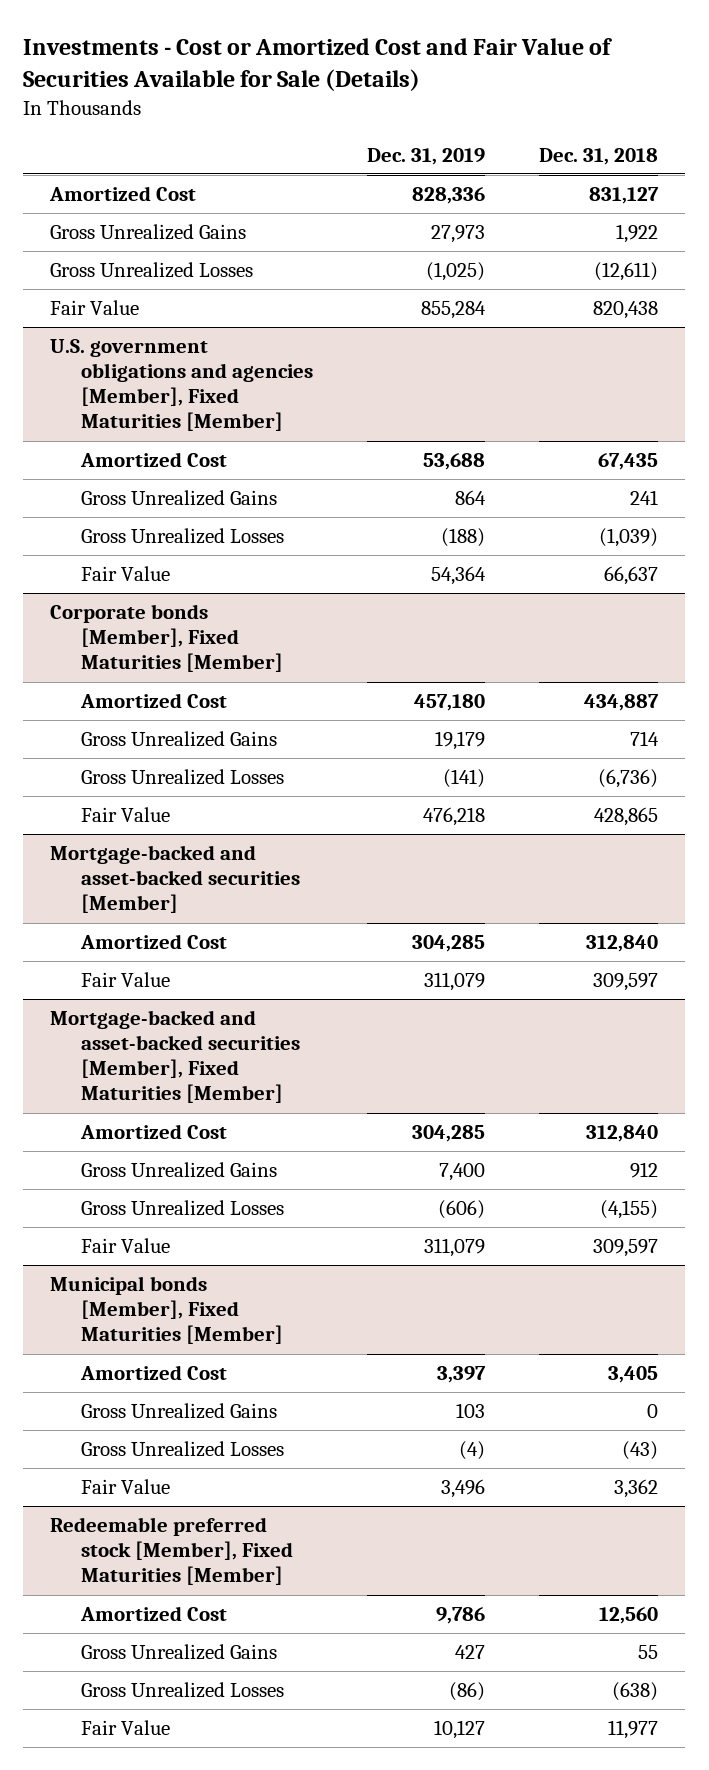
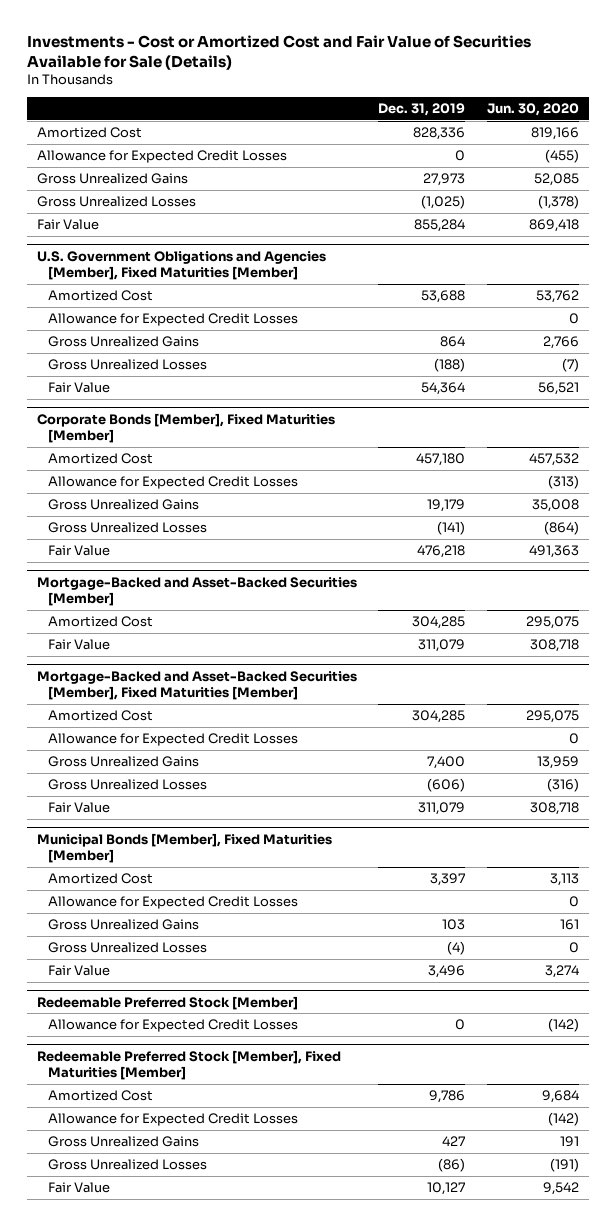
- | Dec. 31, 2019 | Dec. 31, 2018
+ | Dec. 31, 2019 | Jun. 30, 2020
+ Allowance for Expected Credit Losses | 0 | (455)
- U.S. government obligations and agencies [Member], Fixed Maturities [Member]
+ U.S. Government Obligations and Agencies [Member], Fixed Maturities [Member]
+ Allowance for Expected Credit Losses | | 0
- Corporate bonds [Member], Fixed Maturities [Member]
+ Corporate Bonds [Member], Fixed Maturities [Member]
+ Allowance for Expected Credit Losses | | (313)
- Mortgage-backed and asset-backed securities [Member]
+ Mortgage-Backed and Asset-Backed Securities [Member]
- Mortgage-backed and asset-backed securities [Member], Fixed Maturities [Member]
+ Mortgage-Backed and Asset-Backed Securities [Member], Fixed Maturities [Member]
+ Allowance for Expected Credit Losses | | 0
- Municipal bonds [Member], Fixed Maturities [Member]
+ Municipal Bonds [Member], Fixed Maturities [Member]
+ Allowance for Expected Credit Losses | | 0
- Redeemable preferred stock [Member], Fixed Maturities [Member]
+ Redeemable Preferred Stock [Member]
+ Allowance for Expected Credit Losses | 0 | (142)
+ Redeemable Preferred Stock [Member], Fixed Maturities [Member]
+ Allowance for Expected Credit Losses | | (142)

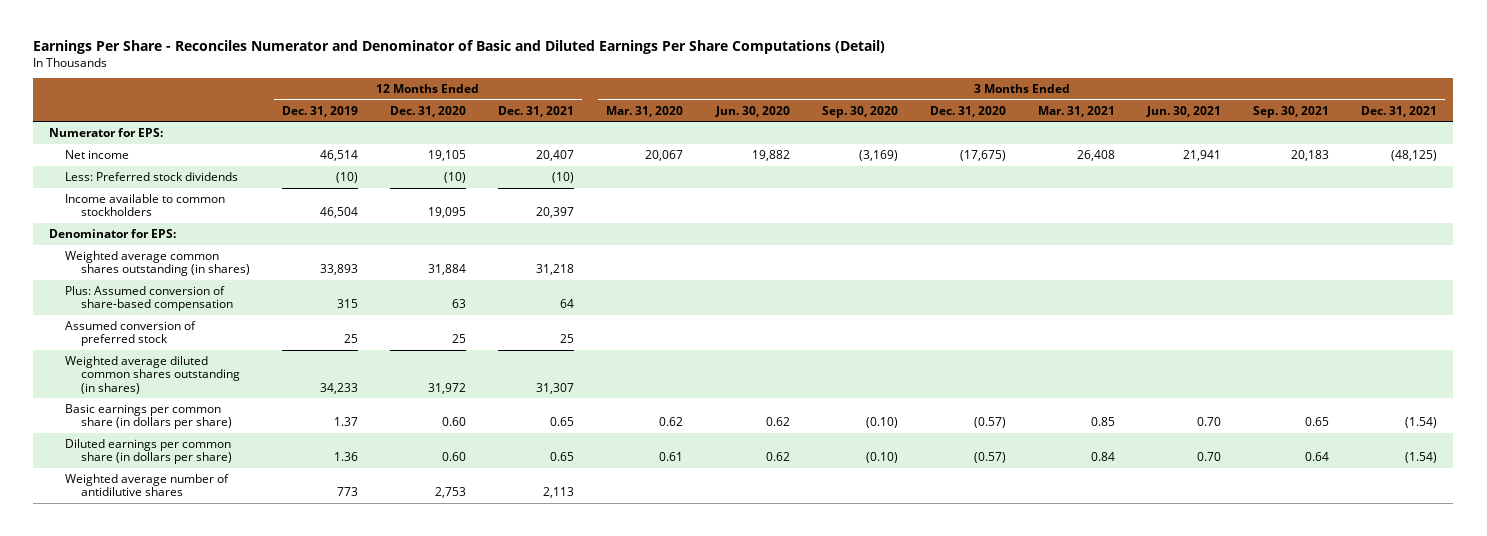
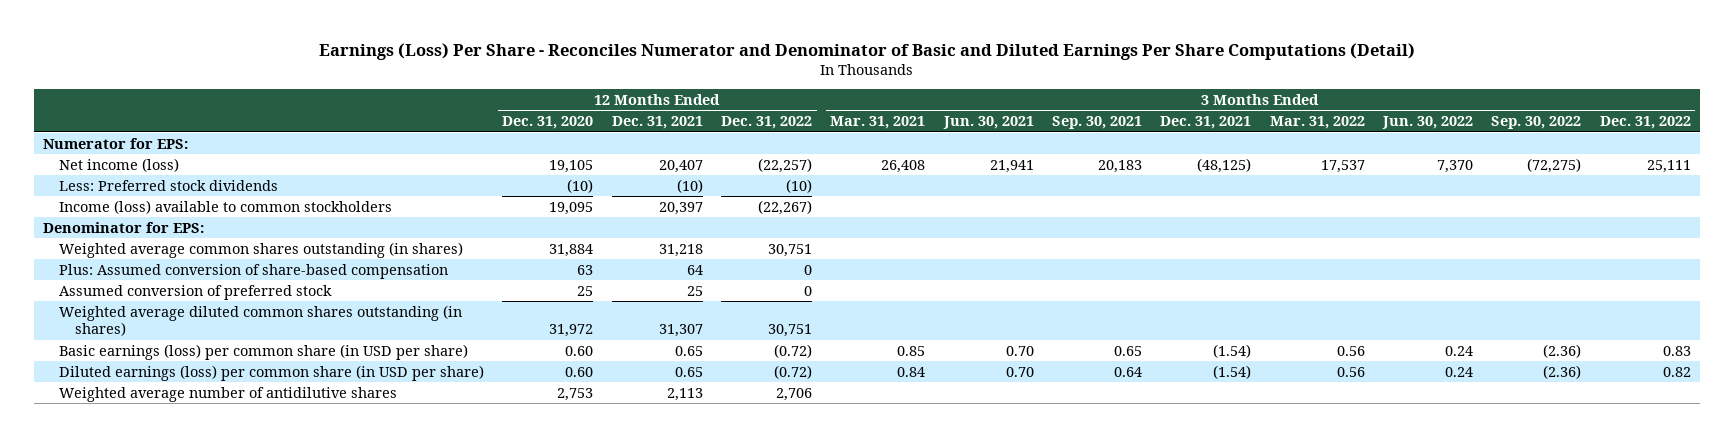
- Earnings Per Share - Reconciles Numerator and Denominator of Basic and Diluted Earnings Per Share Computations (Detail)
+ Earnings (Loss) Per Share - Reconciles Numerator and Denominator of Basic and Diluted Earnings Per Share Computations (Detail)
- | 12 Months Ended Dec. 31, 2019 | 12 Months Ended Dec. 31, 2020 | 12 Months Ended Dec. 31, 2021 | 3 Months Ended Mar. 31, 2020 | 3 Months Ended Jun. 30, 2020 | 3 Months Ended Sep. 30, 2020 | 3 Months Ended Dec. 31, 2020 | 3 Months Ended Mar. 31, 2021 | 3 Months Ended Jun. 30, 2021 | 3 Months Ended Sep. 30, 2021 | 3 Months Ended Dec. 31, 2021
+ | 12 Months Ended Dec. 31, 2020 | 12 Months Ended Dec. 31, 2021 | 12 Months Ended Dec. 31, 2022 | 3 Months Ended Mar. 31, 2021 | 3 Months Ended Jun. 30, 2021 | 3 Months Ended Sep. 30, 2021 | 3 Months Ended Dec. 31, 2021 | 3 Months Ended Mar. 31, 2022 | 3 Months Ended Jun. 30, 2022 | 3 Months Ended Sep. 30, 2022 | 3 Months Ended Dec. 31, 2022
- Net income | 46,514 | 19,105 | 20,407 | 20,067 | 19,882 | (3,169) | (17,675) | 26,408 | 21,941 | 20,183 | (48,125)
+ Net income (loss) | 19,105 | 20,407 | (22,257) | 26,408 | 21,941 | 20,183 | (48,125) | 17,537 | 7,370 | (72,275) | 25,111
- Income available to common stockholders | 46,504 | 19,095 | 20,397 | | | | | | | |
+ Income (loss) available to common stockholders | 19,095 | 20,397 | (22,267) | | | | | | | |
- Basic earnings per common share (in dollars per share) | 1.37 | 0.60 | 0.65 | 0.62 | 0.62 | (0.10) | (0.57) | 0.85 | 0.70 | 0.65 | (1.54)
- Diluted earnings per common share (in dollars per share) | 1.36 | 0.60 | 0.65 | 0.61 | 0.62 | (0.10) | (0.57) | 0.84 | 0.70 | 0.64 | (1.54)
+ Basic earnings (loss) per common share (in USD per share) | 0.60 | 0.65 | (0.72) | 0.85 | 0.70 | 0.65 | (1.54) | 0.56 | 0.24 | (2.36) | 0.83
+ Diluted earnings (loss) per common share (in USD per share) | 0.60 | 0.65 | (0.72) | 0.84 | 0.70 | 0.64 | (1.54) | 0.56 | 0.24 | (2.36) | 0.82

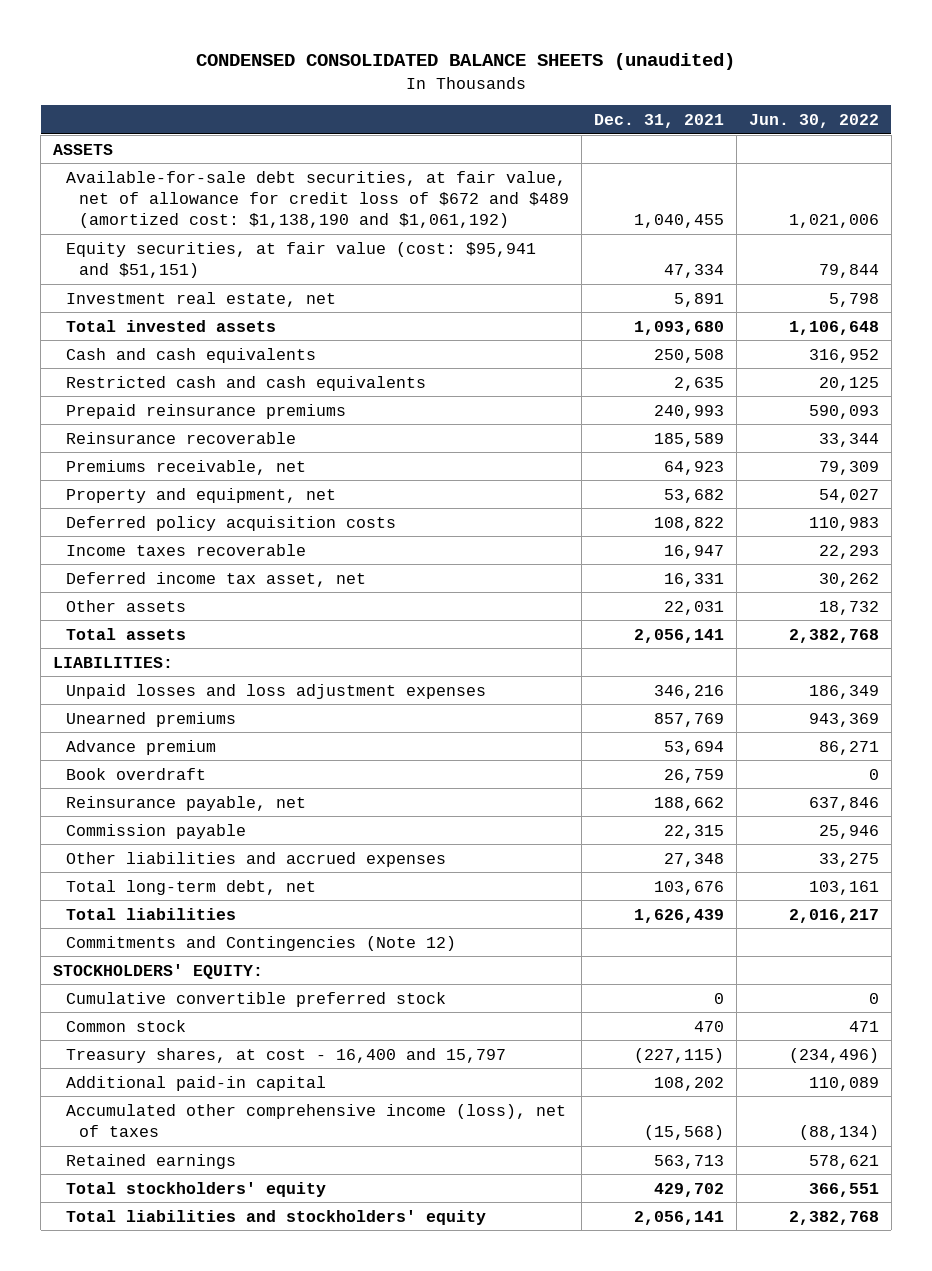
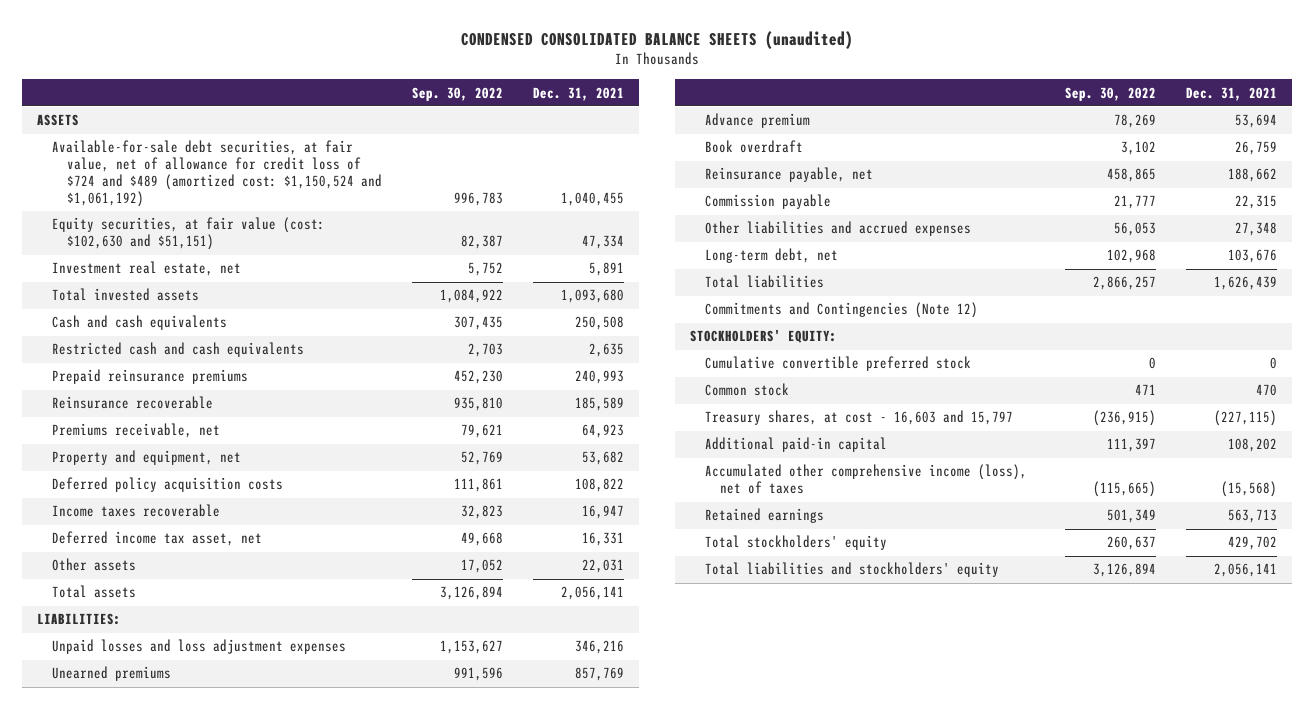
- | Dec. 31, 2021 | Jun. 30, 2022
+ | Sep. 30, 2022 | Dec. 31, 2021
- Available-for-sale debt securities, at fair value, net of allowance for credit loss of $672 and $489 (amortized cost: $1,138,190 and $1,061,192) | 1,040,455 | 1,021,006
- Equity securities, at fair value (cost: $95,941 and $51,151) | 47,334 | 79,844
+ Available-for-sale debt securities, at fair value, net of allowance for credit loss of $724 and $489 (amortized cost: $1,150,524 and $1,061,192) | 996,783 | 1,040,455
+ Equity securities, at fair value (cost: $102,630 and $51,151) | 82,387 | 47,334
- Total long-term debt, net | 103,676 | 103,161
+ Long-term debt, net | 102,968 | 103,676
- Treasury shares, at cost - 16,400 and 15,797 | (227,115) | (234,496)
+ Treasury shares, at cost - 16,603 and 15,797 | (236,915) | (227,115)

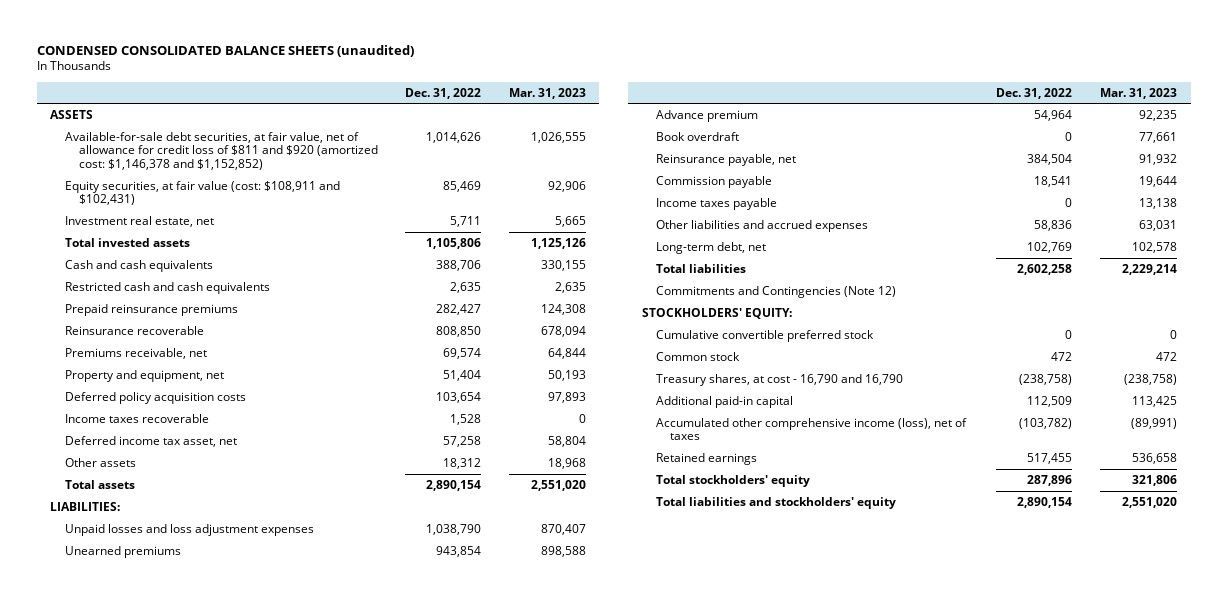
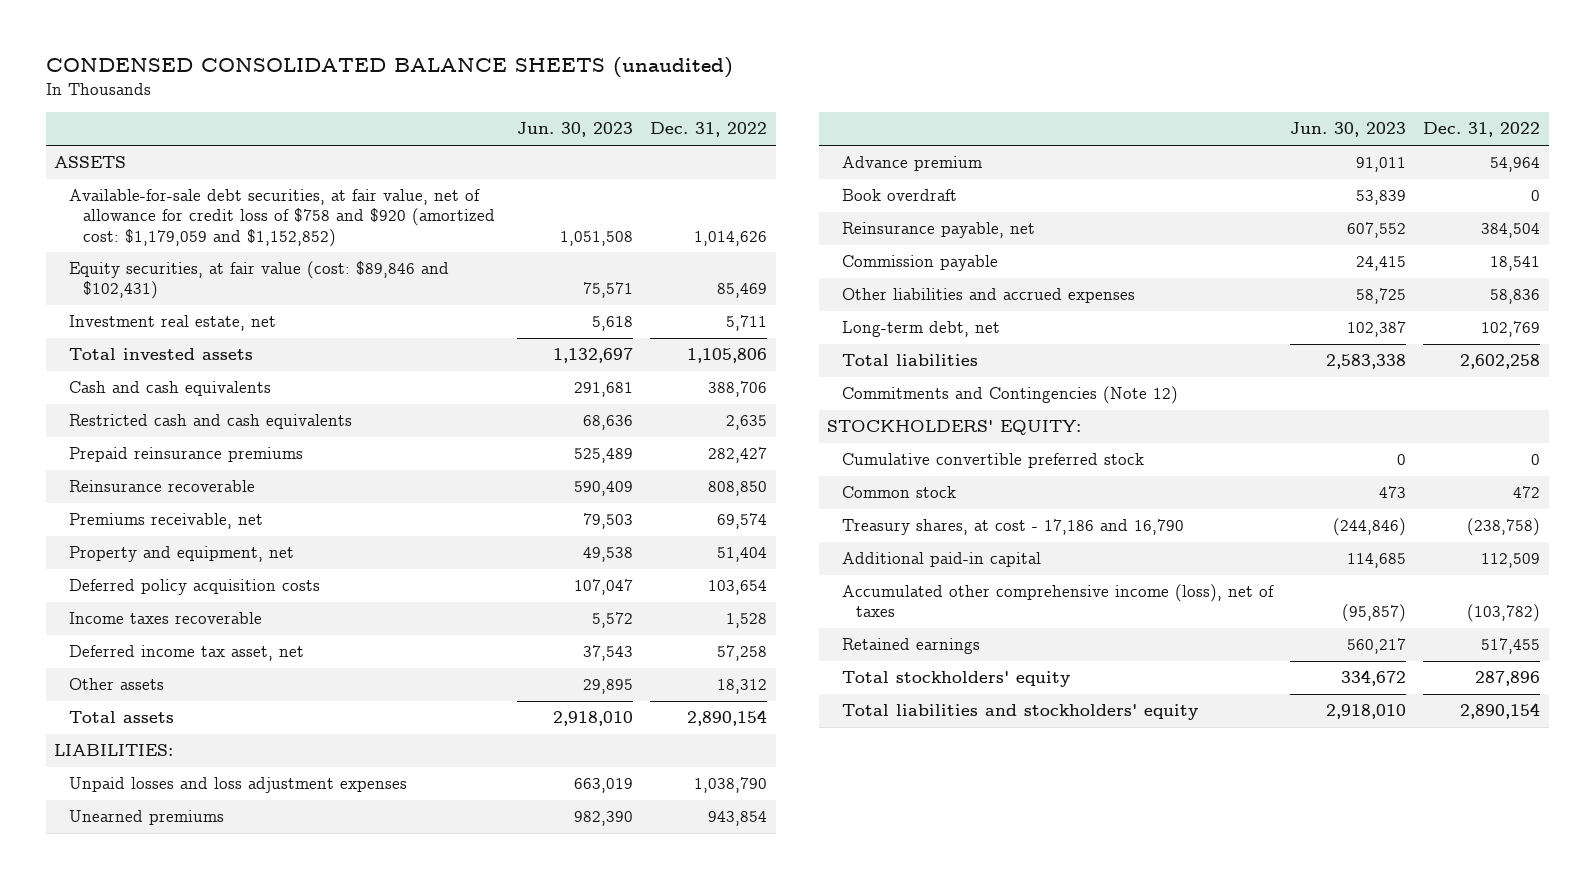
- | Dec. 31, 2022 | Mar. 31, 2023
+ | Jun. 30, 2023 | Dec. 31, 2022
- Available-for-sale debt securities, at fair value, net of allowance for credit loss of $811 and $920 (amortized cost: $1,146,378 and $1,152,852) | 1,014,626 | 1,026,555
- Equity securities, at fair value (cost: $108,911 and $102,431) | 85,469 | 92,906
+ Available-for-sale debt securities, at fair value, net of allowance for credit loss of $758 and $920 (amortized cost: $1,179,059 and $1,152,852) | 1,051,508 | 1,014,626
+ Equity securities, at fair value (cost: $89,846 and $102,431) | 75,571 | 85,469
- Income taxes payable | 0 | 13,138
- Treasury shares, at cost - 16,790 and 16,790 | (238,758) | (238,758)
+ Treasury shares, at cost - 17,186 and 16,790 | (244,846) | (238,758)

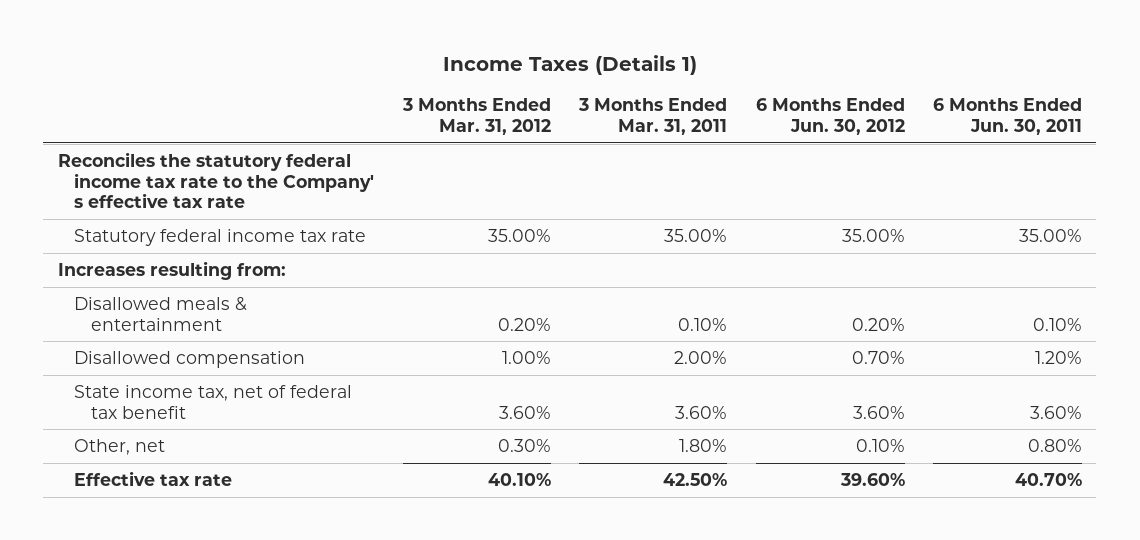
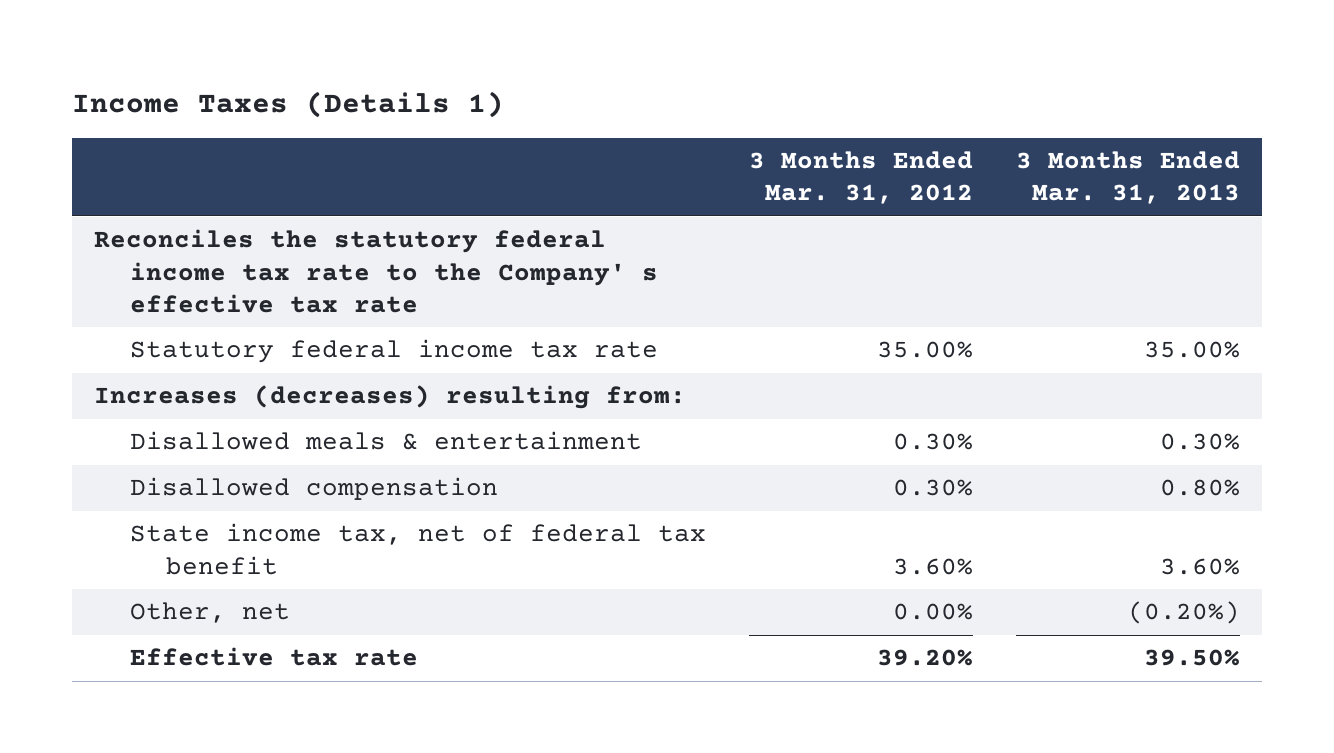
- | 3 Months Ended Mar. 31, 2012 | 3 Months Ended Mar. 31, 2011 | 6 Months Ended Jun. 30, 2012 | 6 Months Ended Jun. 30, 2011
+ | 3 Months Ended Mar. 31, 2012 | 3 Months Ended Mar. 31, 2013
- Increases resulting from:
- Disallowed meals & entertainment | 0.20% | 0.10% | 0.20% | 0.10%
- Disallowed compensation | 1.00% | 2.00% | 0.70% | 1.20%
+ Increases (decreases) resulting from:
+ Disallowed meals & entertainment | 0.30% | 0.30%
+ Disallowed compensation | 0.30% | 0.80%
- Other, net | 0.30% | 1.80% | 0.10% | 0.80%
- Effective tax rate | 40.10% | 42.50% | 39.60% | 40.70%
+ Other, net | 0.00% | (0.20%)
+ Effective tax rate | 39.20% | 39.50%

